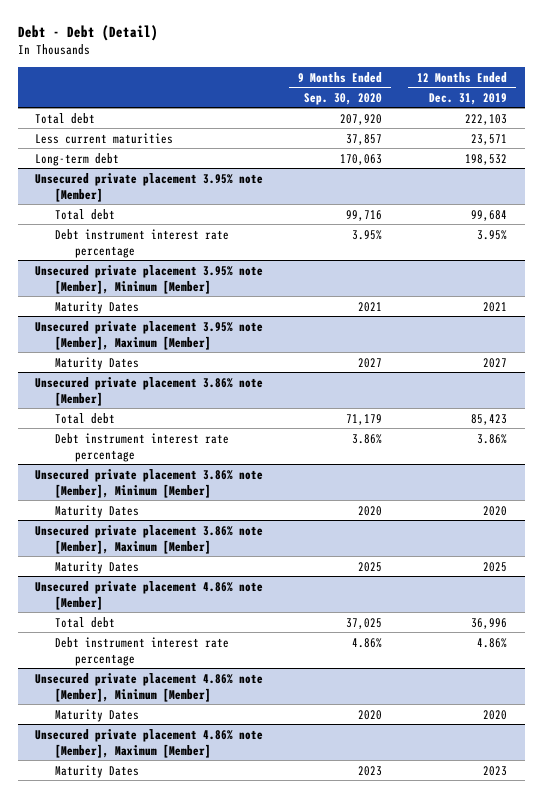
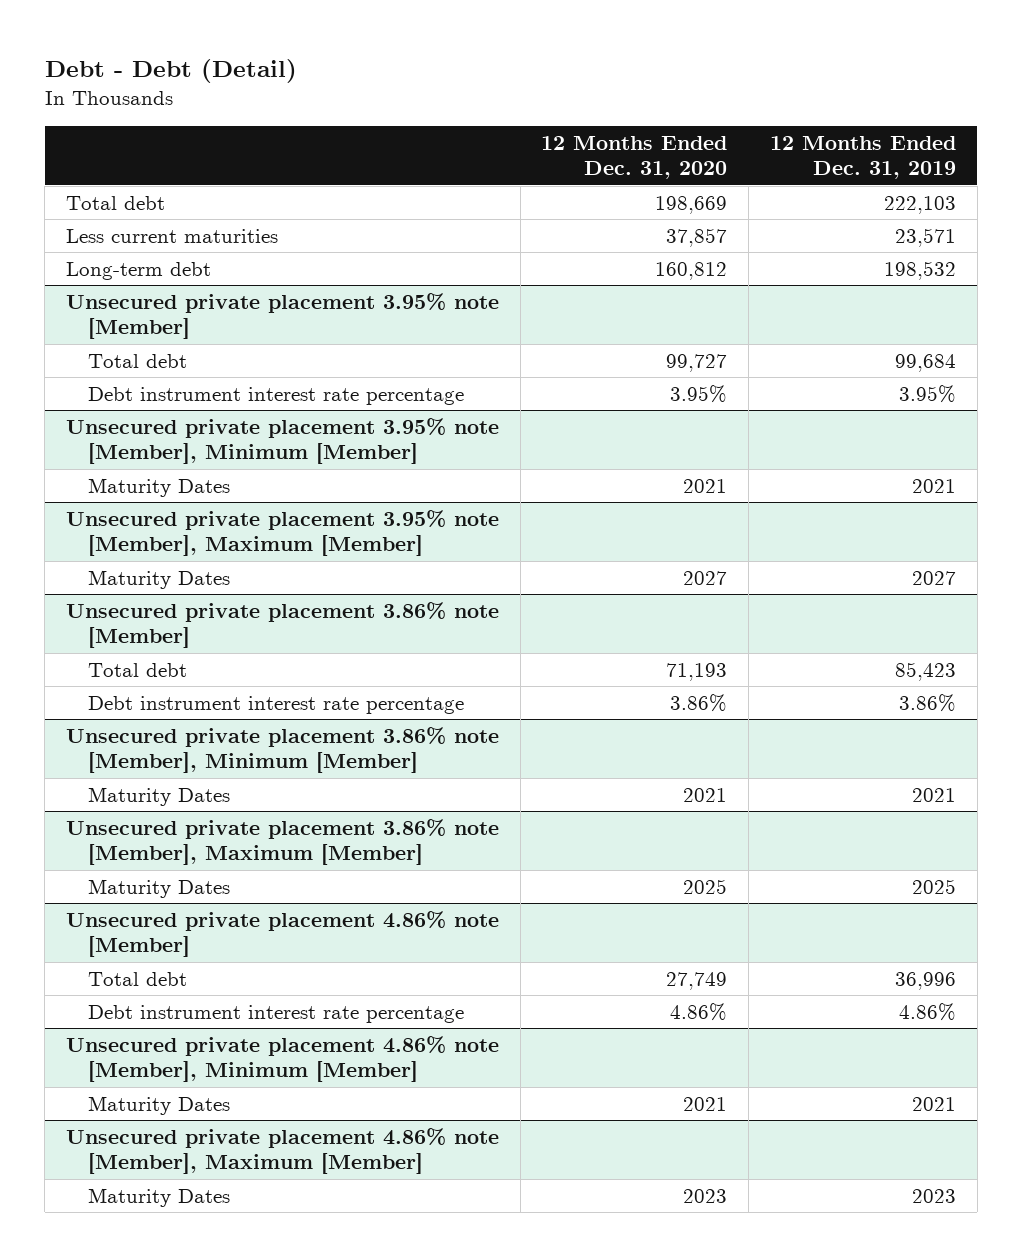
- | 9 Months Ended Sep. 30, 2020 | 12 Months Ended Dec. 31, 2019
+ | 12 Months Ended Dec. 31, 2020 | 12 Months Ended Dec. 31, 2019
@ Unsecured private placement 3.86% note [Member], Minimum [Member]
- Maturity Dates | 2020 | 2020
+ Maturity Dates | 2021 | 2021
@ Unsecured private placement 4.86% note [Member], Minimum [Member]
- Maturity Dates | 2020 | 2020
+ Maturity Dates | 2021 | 2021

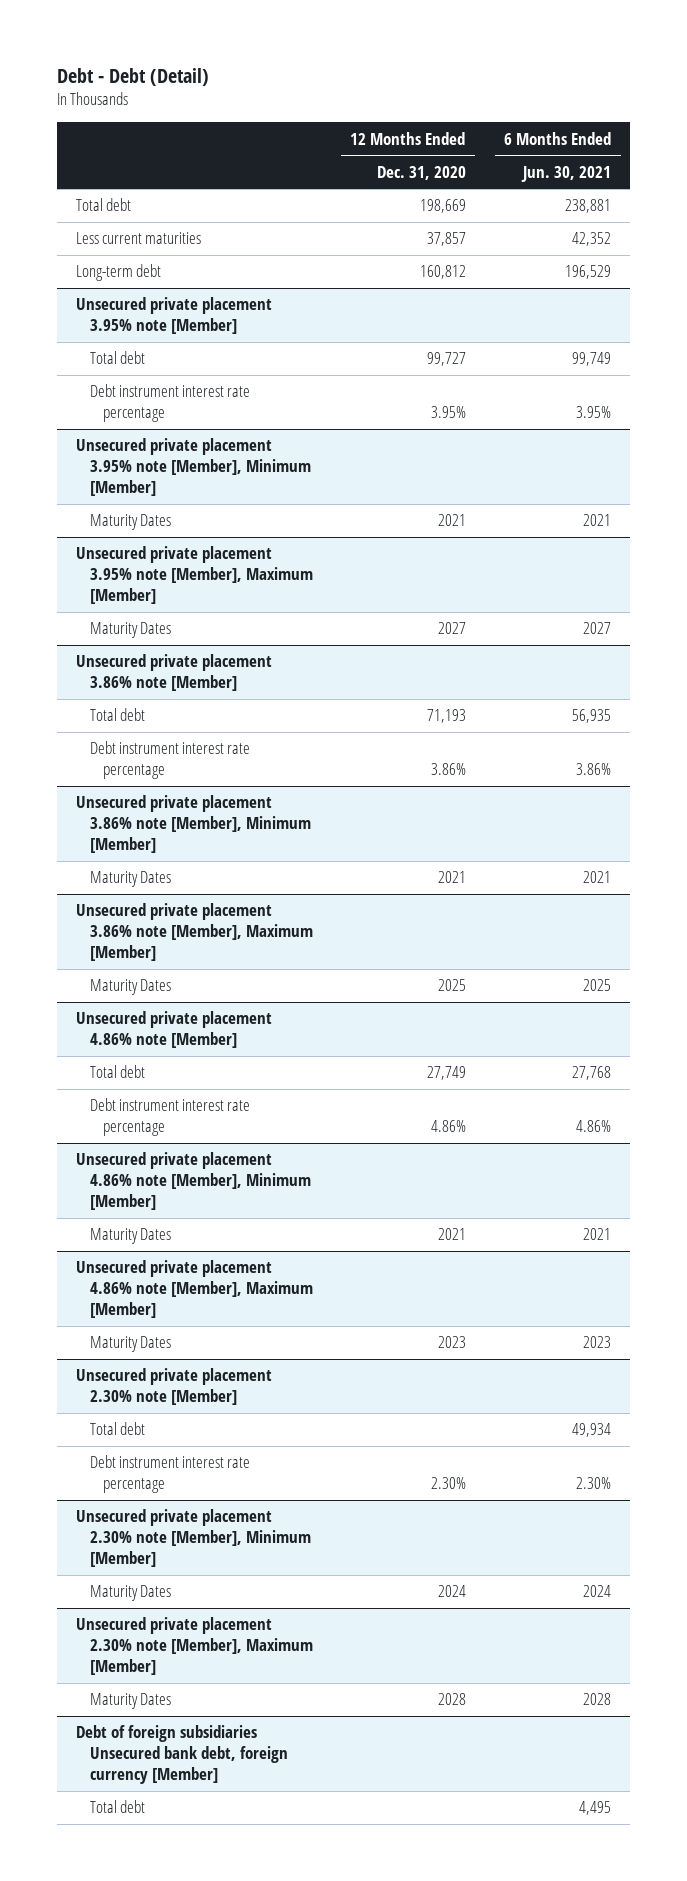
- | 12 Months Ended Dec. 31, 2020 | 12 Months Ended Dec. 31, 2019
+ | 12 Months Ended Dec. 31, 2020 | 6 Months Ended Jun. 30, 2021
+ Unsecured private placement 2.30% note [Member]
+ Total debt | | 49,934
+ Debt instrument interest rate percentage | 2.30% | 2.30%
+ Unsecured private placement 2.30% note [Member], Minimum [Member]
+ Maturity Dates | 2024 | 2024
+ Unsecured private placement 2.30% note [Member], Maximum [Member]
+ Maturity Dates | 2028 | 2028
+ Debt of foreign subsidiaries Unsecured bank debt, foreign currency [Member]
+ Total debt | | 4,495

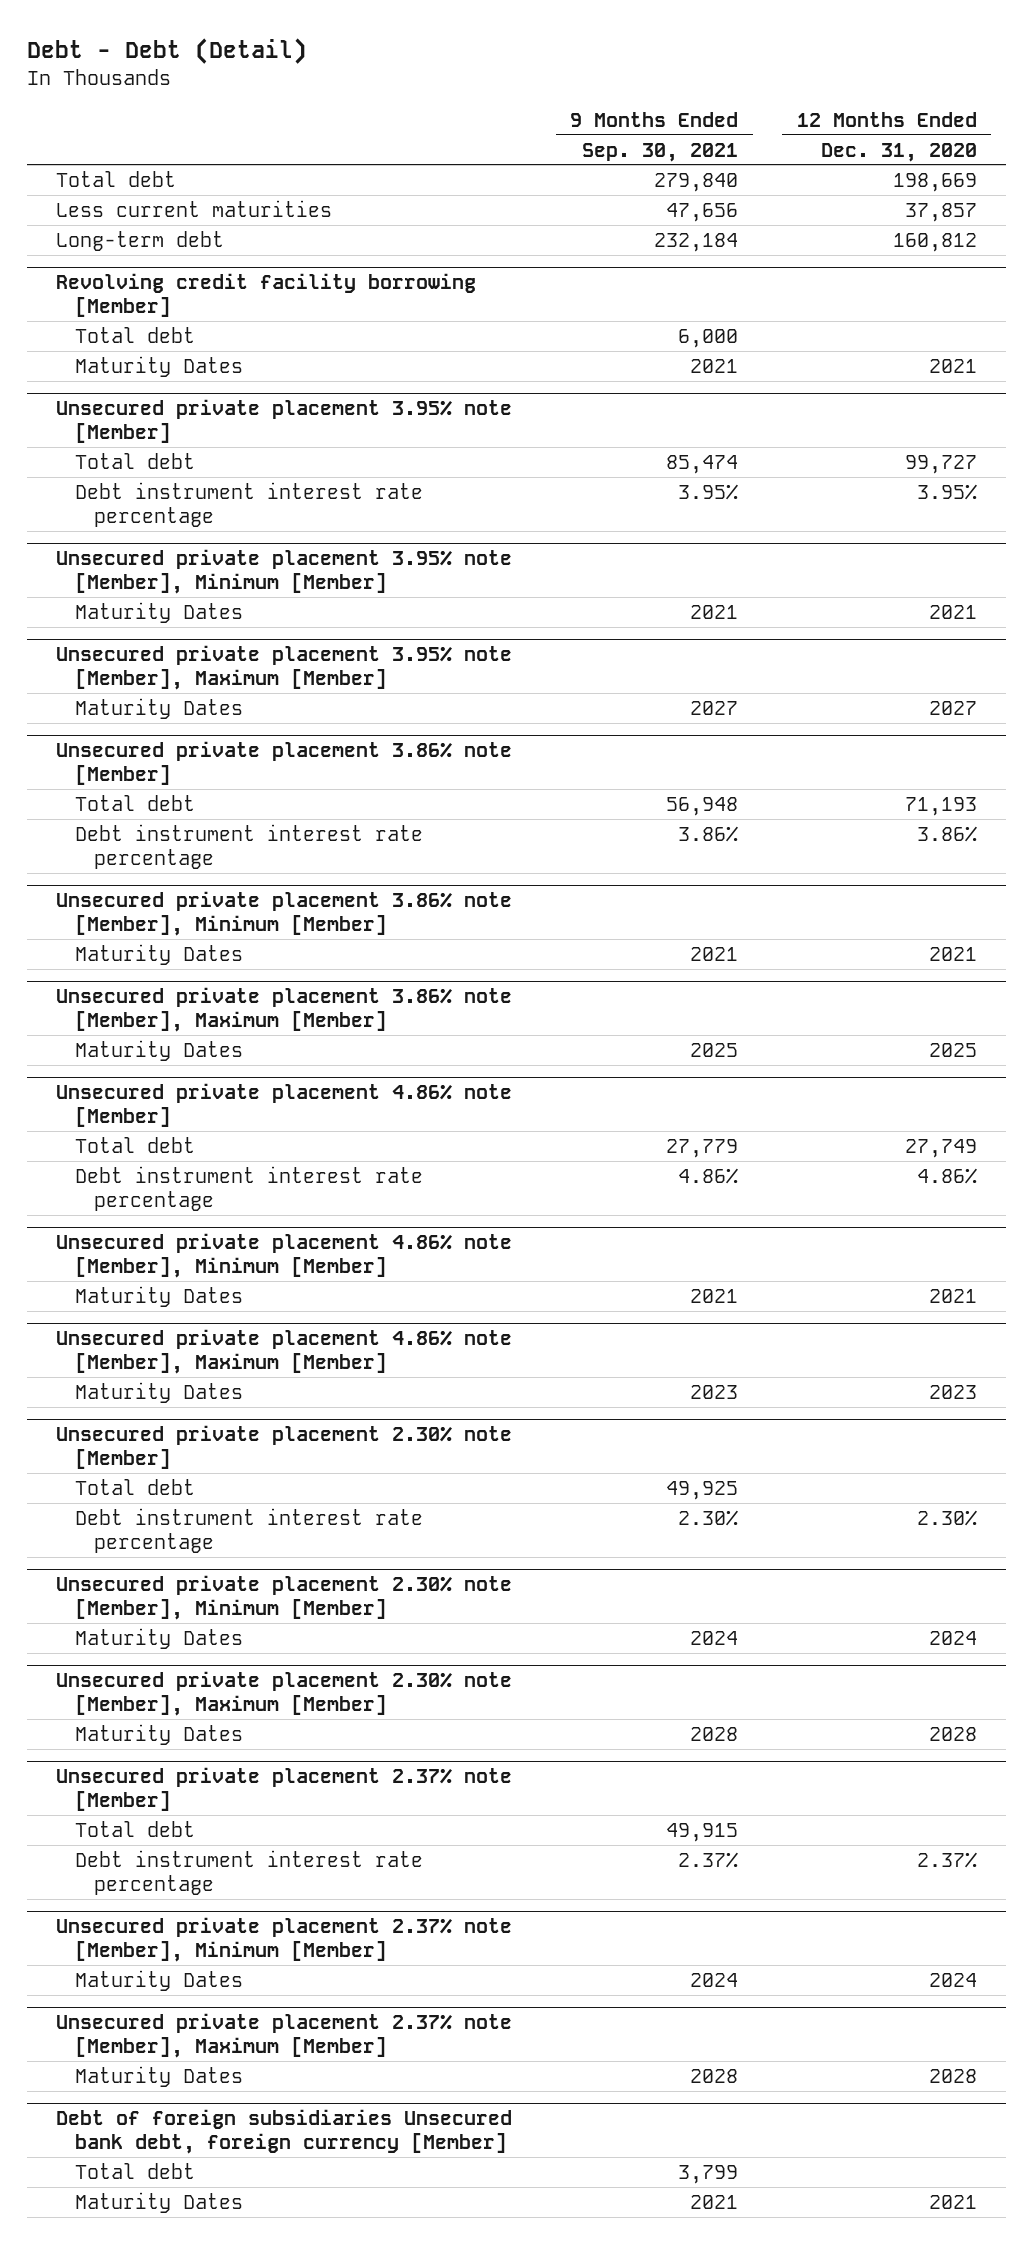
- | 12 Months Ended Dec. 31, 2020 | 6 Months Ended Jun. 30, 2021
+ | 9 Months Ended Sep. 30, 2021 | 12 Months Ended Dec. 31, 2020
+ Revolving credit facility borrowing [Member]
+ Total debt | 6,000 |
+ Maturity Dates | 2021 | 2021
+ Unsecured private placement 2.37% note [Member]
+ Total debt | 49,915 |
+ Debt instrument interest rate percentage | 2.37% | 2.37%
+ Unsecured private placement 2.37% note [Member], Minimum [Member]
+ Maturity Dates | 2024 | 2024
+ Unsecured private placement 2.37% note [Member], Maximum [Member]
+ Maturity Dates | 2028 | 2028
@ Debt of foreign subsidiaries Unsecured bank debt, foreign currency [Member]
+ Maturity Dates | 2021 | 2021

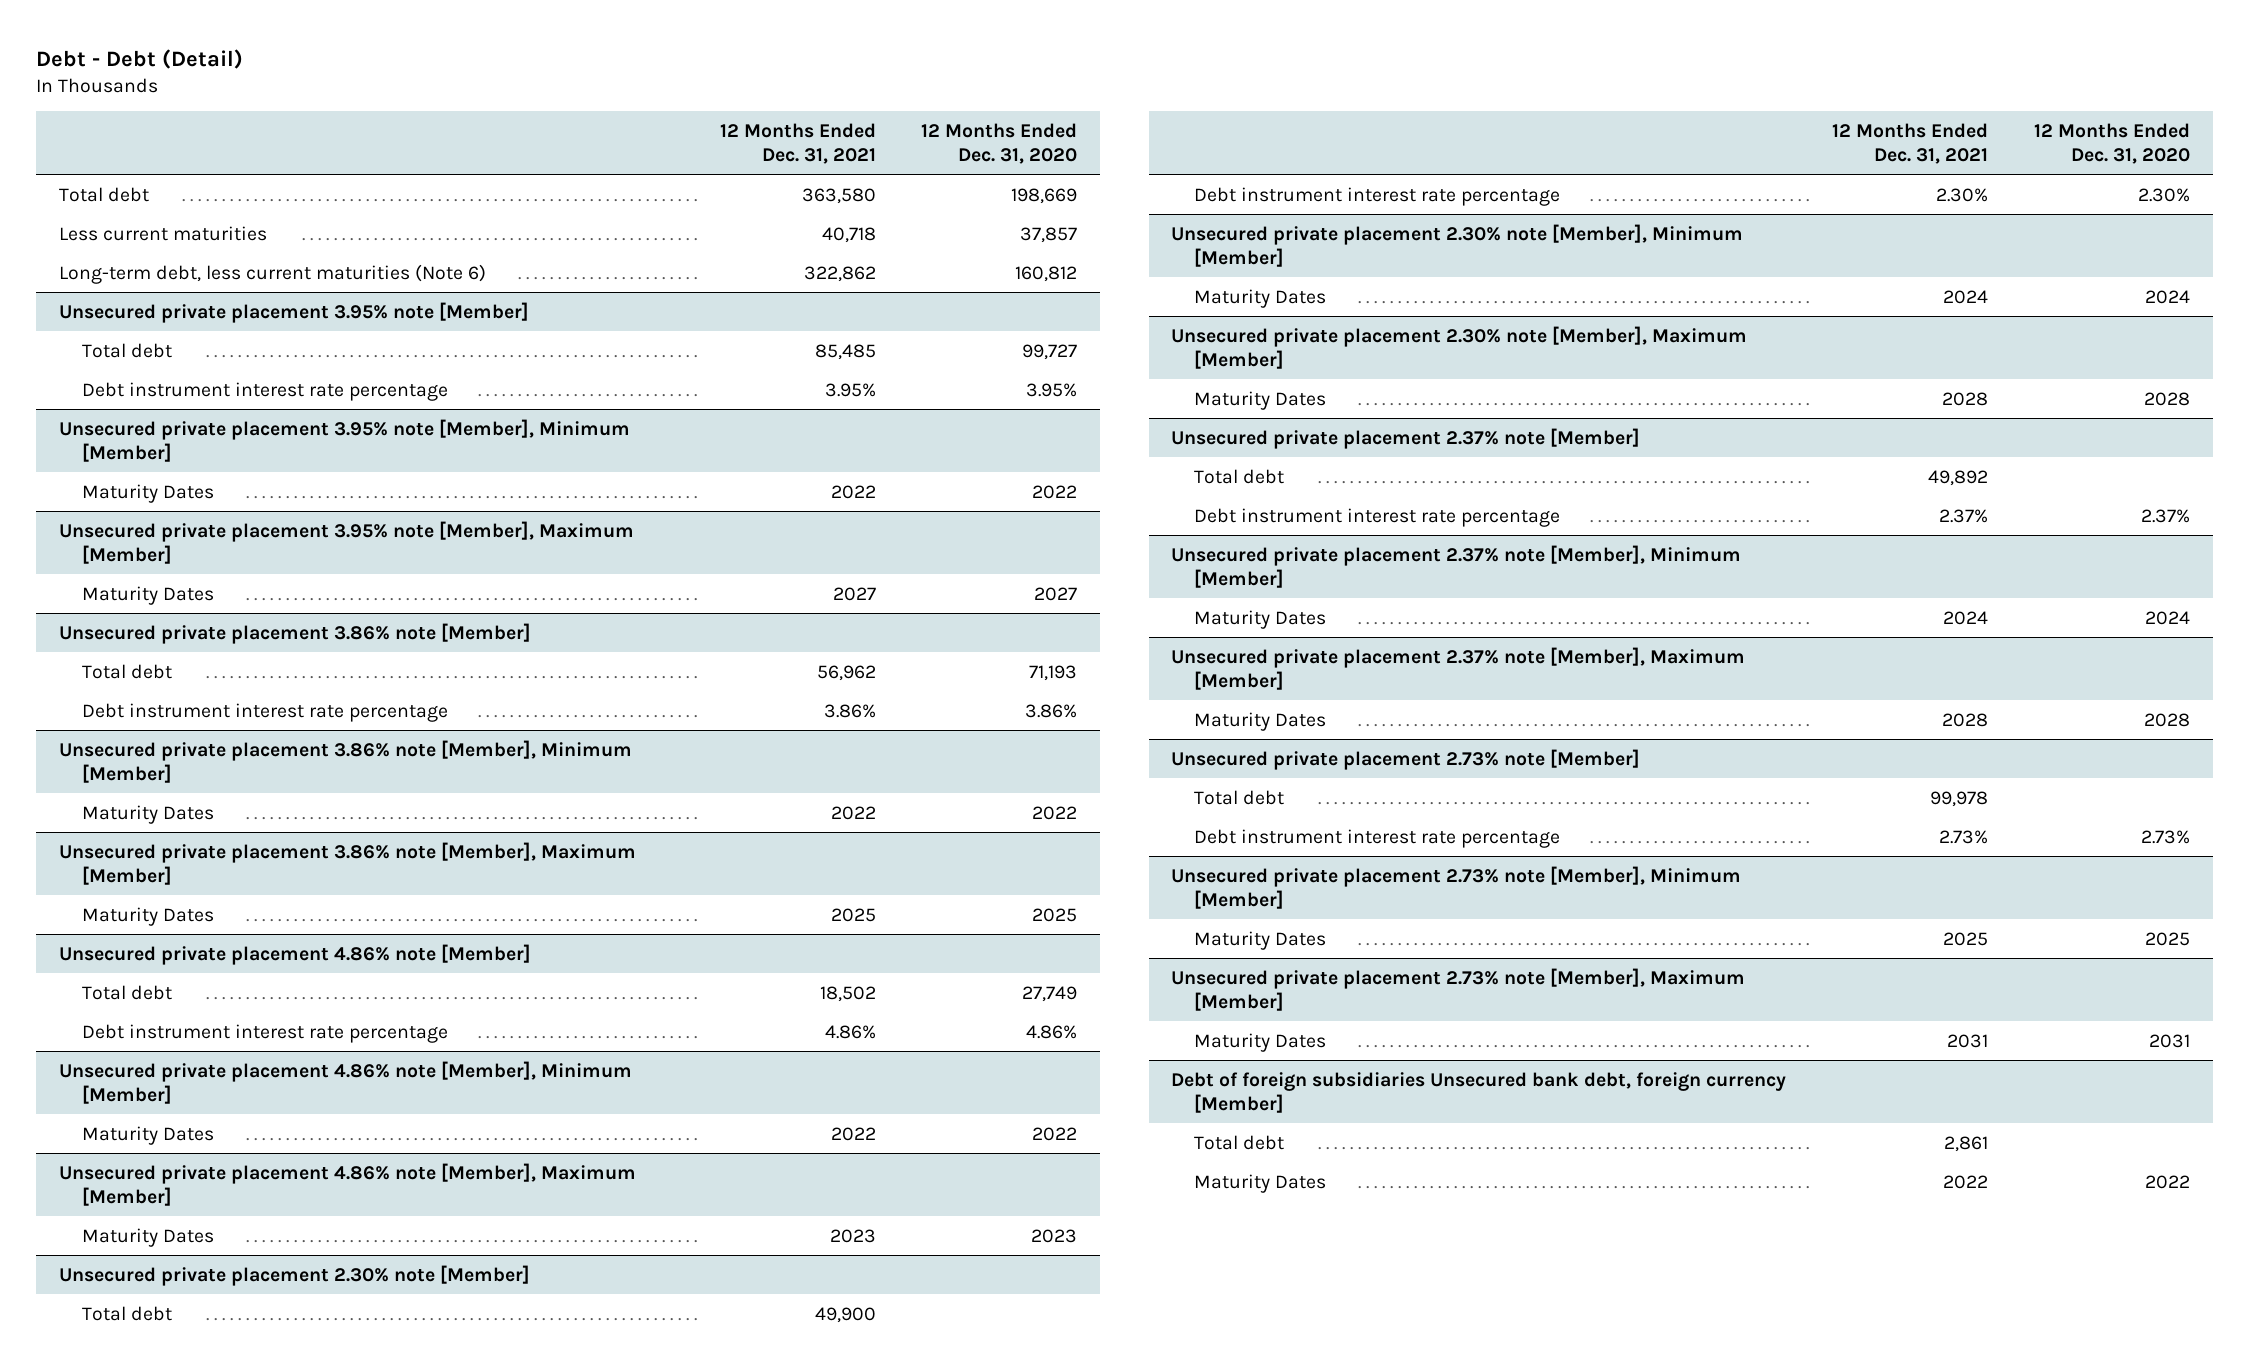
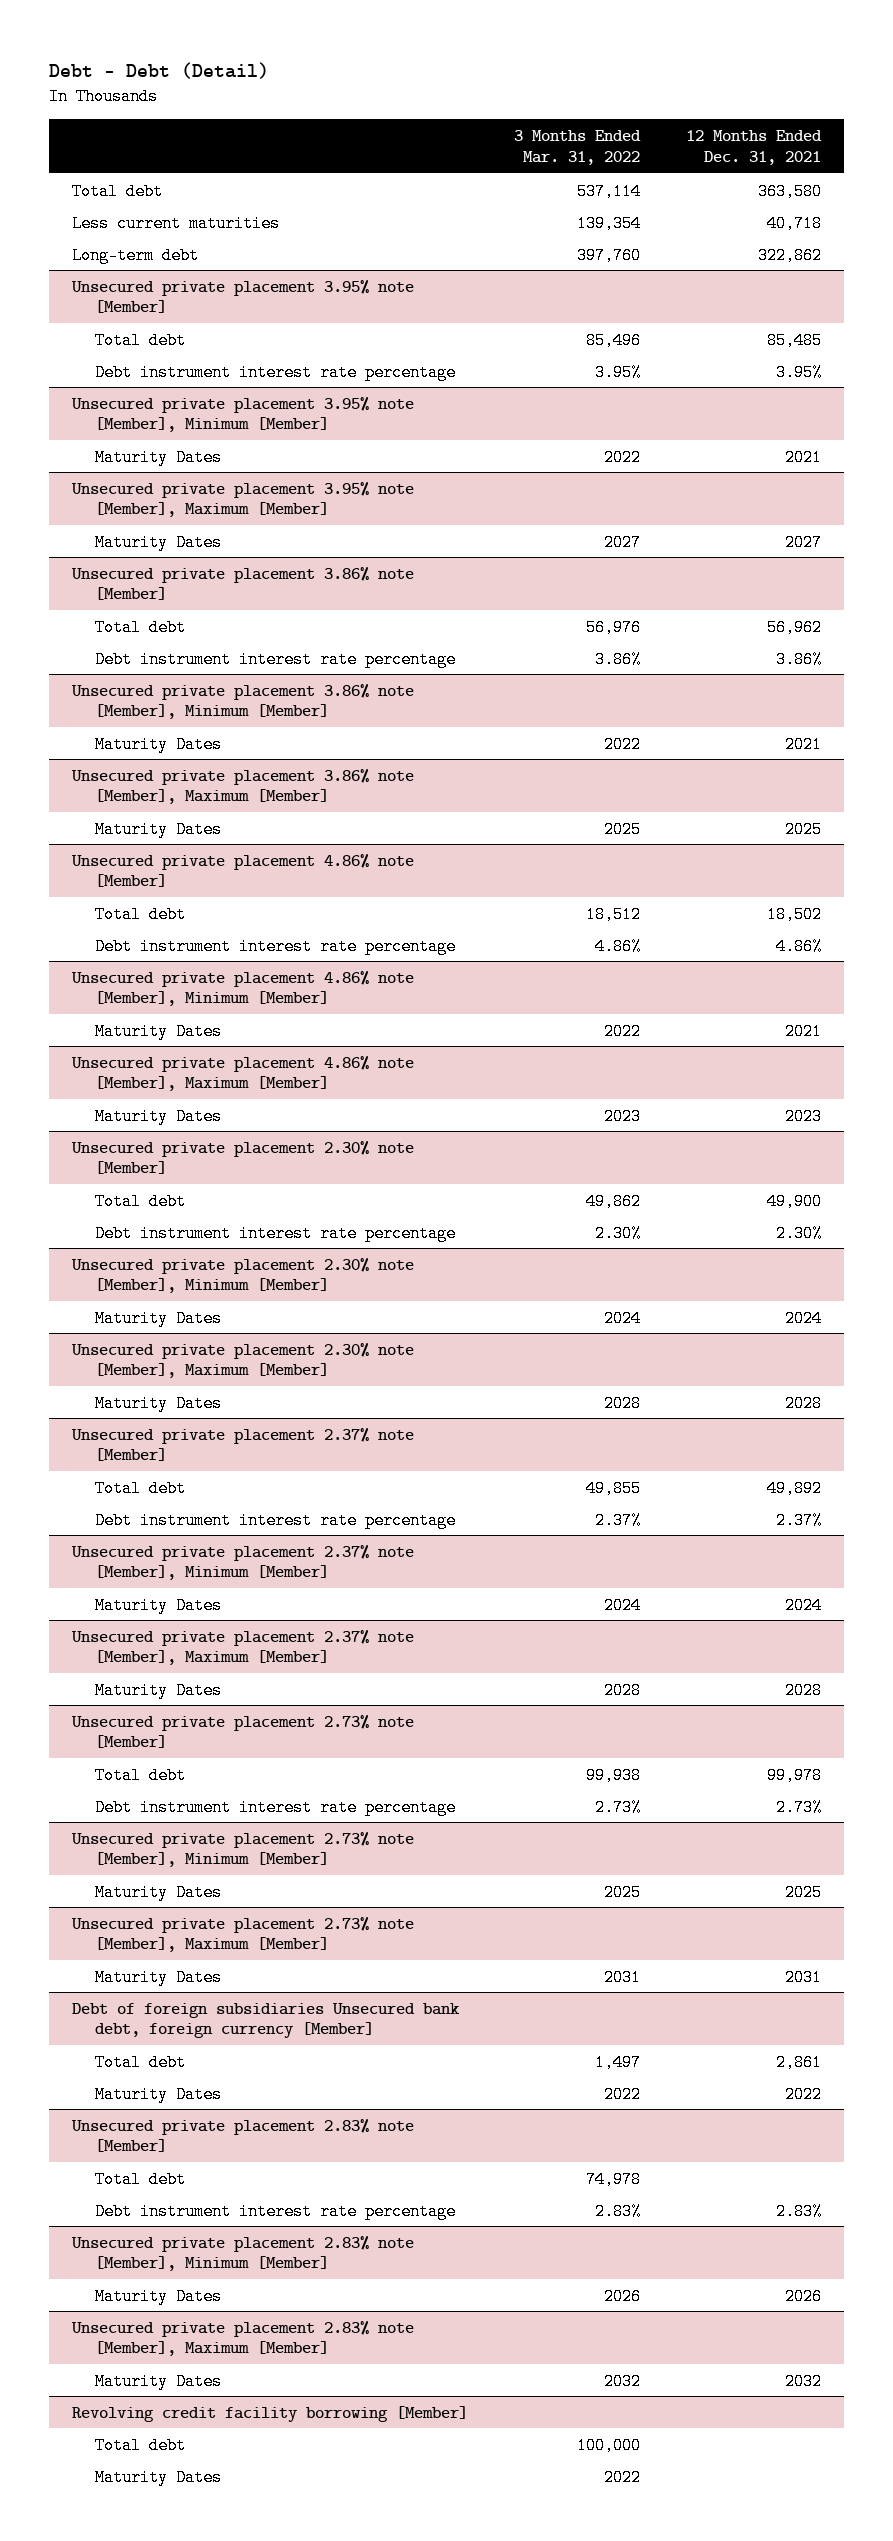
- | 12 Months Ended Dec. 31, 2021 | 12 Months Ended Dec. 31, 2020
+ | 3 Months Ended Mar. 31, 2022 | 12 Months Ended Dec. 31, 2021
- Long-term debt, less current maturities (Note 6) | 322,862 | 160,812
+ Long-term debt | 397,760 | 322,862
@ Unsecured private placement 3.95% note [Member], Minimum [Member]
- Maturity Dates | 2022 | 2022
+ Maturity Dates | 2022 | 2021
@ Unsecured private placement 3.86% note [Member], Minimum [Member]
- Maturity Dates | 2022 | 2022
+ Maturity Dates | 2022 | 2021
@ Unsecured private placement 4.86% note [Member], Minimum [Member]
- Maturity Dates | 2022 | 2022
+ Maturity Dates | 2022 | 2021
+ Unsecured private placement 2.83% note [Member]
+ Total debt | 74,978 |
+ Debt instrument interest rate percentage | 2.83% | 2.83%
+ Unsecured private placement 2.83% note [Member], Minimum [Member]
+ Maturity Dates | 2026 | 2026
+ Unsecured private placement 2.83% note [Member], Maximum [Member]
+ Maturity Dates | 2032 | 2032
+ Revolving credit facility borrowing [Member]
+ Total debt | 100,000 |
+ Maturity Dates | 2022 |

